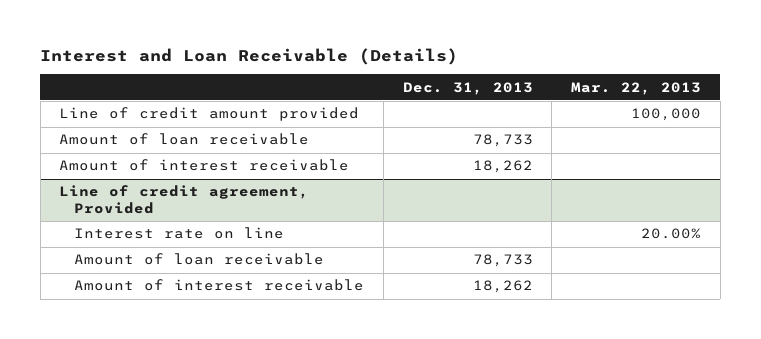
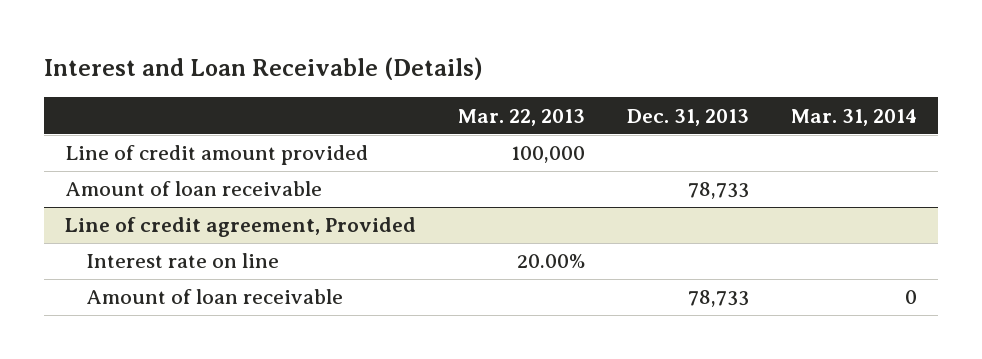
- | Dec. 31, 2013 | Mar. 22, 2013
+ | Mar. 22, 2013 | Dec. 31, 2013 | Mar. 31, 2014
- Amount of interest receivable | 18,262 |
@ Line of credit agreement, Provided
- Amount of interest receivable | 18,262 |

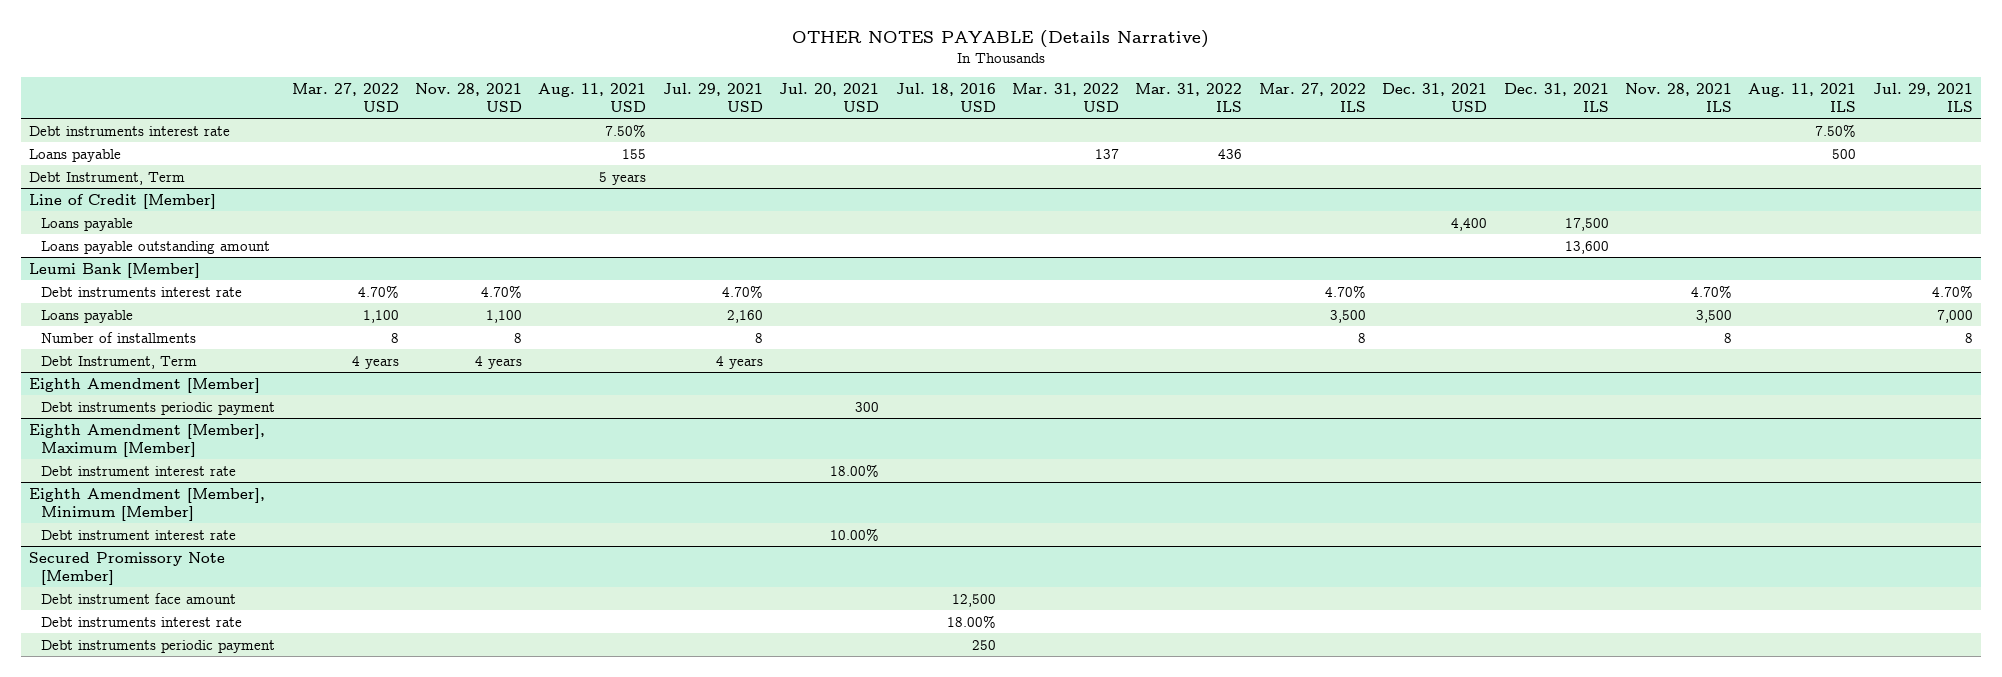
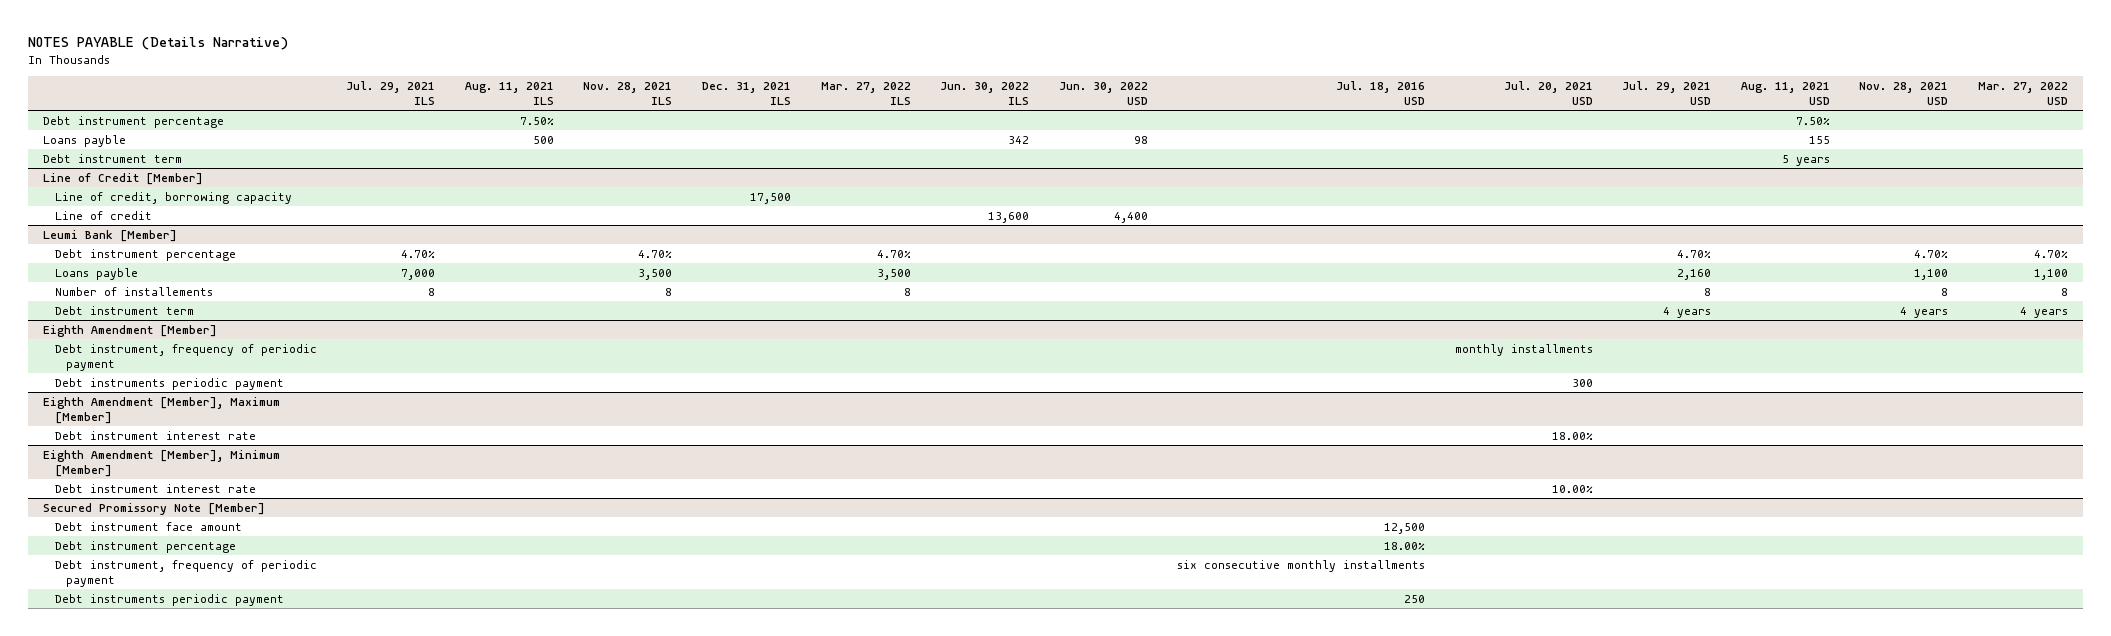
- OTHER NOTES PAYABLE (Details Narrative)
+ NOTES PAYABLE (Details Narrative)
- | Mar. 27, 2022 USD | Nov. 28, 2021 USD | Aug. 11, 2021 USD | Jul. 29, 2021 USD | Jul. 20, 2021 USD | Jul. 18, 2016 USD | Mar. 31, 2022 USD | Mar. 31, 2022 ILS | Mar. 27, 2022 ILS | Dec. 31, 2021 USD | Dec. 31, 2021 ILS | Nov. 28, 2021 ILS | Aug. 11, 2021 ILS | Jul. 29, 2021 ILS
+ | Jul. 29, 2021 ILS | Aug. 11, 2021 ILS | Nov. 28, 2021 ILS | Dec. 31, 2021 ILS | Mar. 27, 2022 ILS | Jun. 30, 2022 ILS | Jun. 30, 2022 USD | Jul. 18, 2016 USD | Jul. 20, 2021 USD | Jul. 29, 2021 USD | Aug. 11, 2021 USD | Nov. 28, 2021 USD | Mar. 27, 2022 USD
- Debt instruments interest rate | | | 7.50% | | | | | | | | | | 7.50% |
- Loans payable | | | 155 | | | | 137 | 436 | | | | | 500 |
- Debt Instrument, Term | | | 5 years | | | | | | | | | | |
+ Debt instrument percentage | | 7.50% | | | | | | | | | 7.50% | |
+ Loans payble | | 500 | | | | 342 | 98 | | | | 155 | |
+ Debt instrument term | | | | | | | | | | | 5 years | |
@ Line of Credit [Member]
- Loans payable | | | | | | | | | | 4,400 | 17,500 | | |
- Loans payable outstanding amount | | | | | | | | | | | 13,600 | | |
+ Line of credit, borrowing capacity | | | | 17,500 | | | | | | | | |
+ Line of credit | | | | | | 13,600 | 4,400 | | | | | |
@ Leumi Bank [Member]
- Debt instruments interest rate | 4.70% | 4.70% | | 4.70% | | | | | 4.70% | | | 4.70% | | 4.70%
- Loans payable | 1,100 | 1,100 | | 2,160 | | | | | 3,500 | | | 3,500 | | 7,000
- Number of installments | 8 | 8 | | 8 | | | | | 8 | | | 8 | | 8
- Debt Instrument, Term | 4 years | 4 years | | 4 years | | | | | | | | | |
+ Debt instrument percentage | 4.70% | | 4.70% | | 4.70% | | | | | 4.70% | | 4.70% | 4.70%
+ Loans payble | 7,000 | | 3,500 | | 3,500 | | | | | 2,160 | | 1,100 | 1,100
+ Number of installements | 8 | | 8 | | 8 | | | | | 8 | | 8 | 8
+ Debt instrument term | | | | | | | | | | 4 years | | 4 years | 4 years
@ Eighth Amendment [Member]
+ Debt instrument, frequency of periodic payment | | | | | | | | | monthly installments | | | |
@ Secured Promissory Note [Member]
- Debt instruments interest rate | | | | | | 18.00% | | | | | | | |
+ Debt instrument percentage | | | | | | | | 18.00% | | | | |
+ Debt instrument, frequency of periodic payment | | | | | | | | six consecutive monthly installments | | | | |

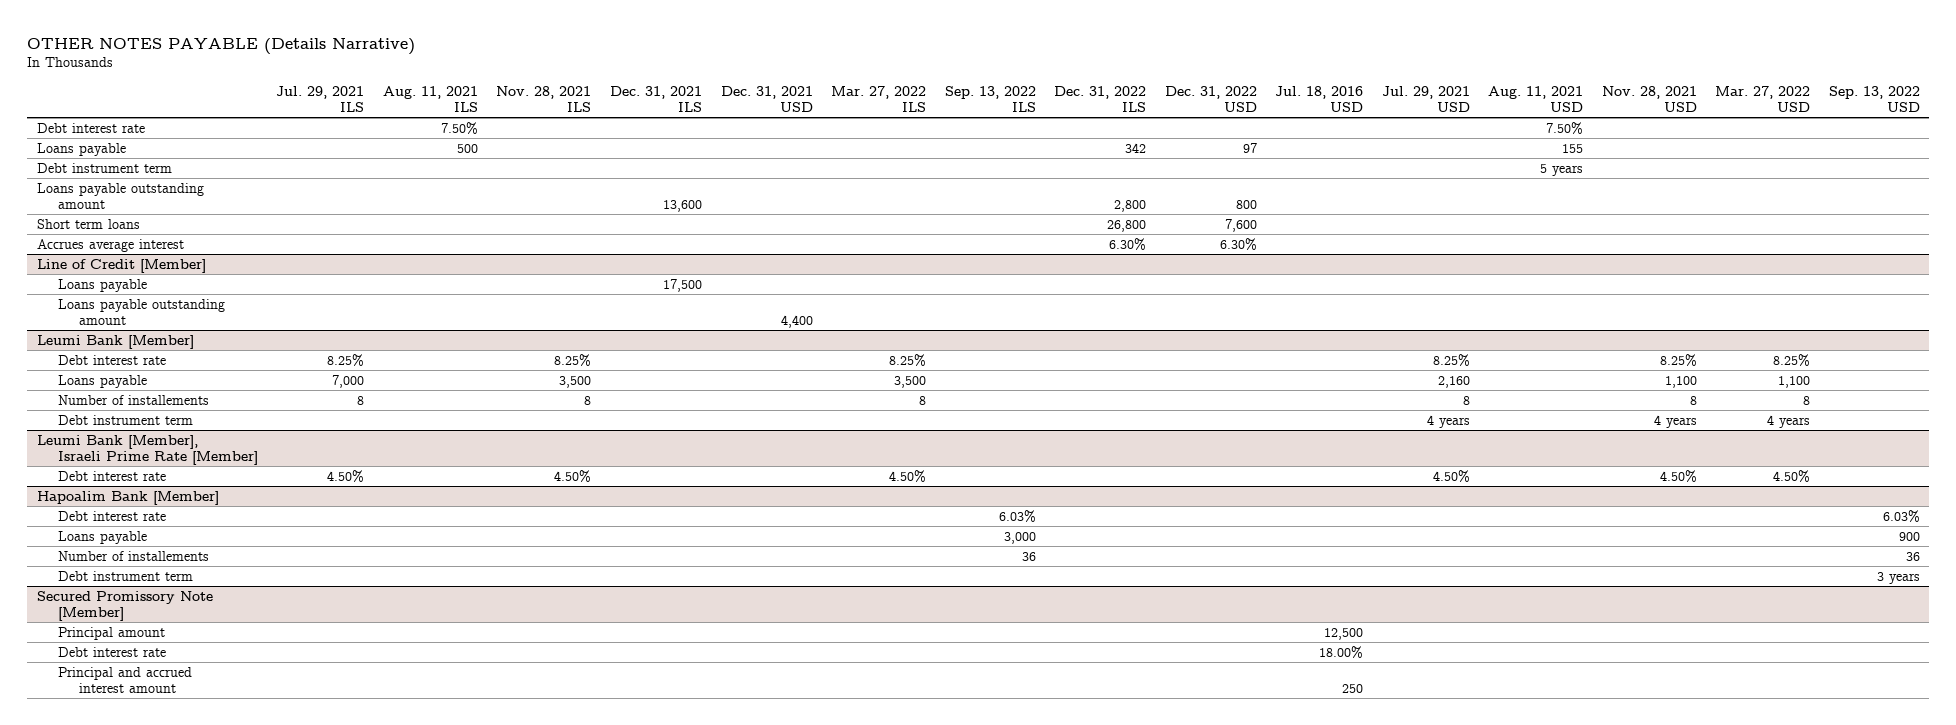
- NOTES PAYABLE (Details Narrative)
+ OTHER NOTES PAYABLE (Details Narrative)
- | Jul. 29, 2021 ILS | Aug. 11, 2021 ILS | Nov. 28, 2021 ILS | Dec. 31, 2021 ILS | Mar. 27, 2022 ILS | Jun. 30, 2022 ILS | Jun. 30, 2022 USD | Jul. 18, 2016 USD | Jul. 20, 2021 USD | Jul. 29, 2021 USD | Aug. 11, 2021 USD | Nov. 28, 2021 USD | Mar. 27, 2022 USD
+ | Jul. 29, 2021 ILS | Aug. 11, 2021 ILS | Nov. 28, 2021 ILS | Dec. 31, 2021 ILS | Dec. 31, 2021 USD | Mar. 27, 2022 ILS | Sep. 13, 2022 ILS | Dec. 31, 2022 ILS | Dec. 31, 2022 USD | Jul. 18, 2016 USD | Jul. 29, 2021 USD | Aug. 11, 2021 USD | Nov. 28, 2021 USD | Mar. 27, 2022 USD | Sep. 13, 2022 USD
- Debt instrument percentage | | 7.50% | | | | | | | | | 7.50% | |
- Loans payble | | 500 | | | | 342 | 98 | | | | 155 | |
+ Debt interest rate | | 7.50% | | | | | | | | | | 7.50% | | |
+ Loans payable | | 500 | | | | | | 342 | 97 | | | 155 | | |
+ Loans payable outstanding amount | | | | 13,600 | | | | 2,800 | 800 | | | | | |
+ Short term loans | | | | | | | | 26,800 | 7,600 | | | | | |
+ Accrues average interest | | | | | | | | 6.30% | 6.30% | | | | | |
@ Line of Credit [Member]
- Line of credit, borrowing capacity | | | | 17,500 | | | | | | | | |
- Line of credit | | | | | | 13,600 | 4,400 | | | | | |
+ Loans payable | | | | 17,500 | | | | | | | | | | |
+ Loans payable outstanding amount | | | | | 4,400 | | | | | | | | | |
@ Leumi Bank [Member]
- Debt instrument percentage | 4.70% | | 4.70% | | 4.70% | | | | | 4.70% | | 4.70% | 4.70%
- Loans payble | 7,000 | | 3,500 | | 3,500 | | | | | 2,160 | | 1,100 | 1,100
+ Debt interest rate | 8.25% | | 8.25% | | | 8.25% | | | | | 8.25% | | 8.25% | 8.25% |
+ Loans payable | 7,000 | | 3,500 | | | 3,500 | | | | | 2,160 | | 1,100 | 1,100 |
- Eighth Amendment [Member]
- Debt instrument, frequency of periodic payment | | | | | | | | | monthly installments | | | |
- Debt instruments periodic payment | | | | | | | | | 300 | | | |
- Eighth Amendment [Member], Maximum [Member]
- Debt instrument interest rate | | | | | | | | | 18.00% | | | |
- Eighth Amendment [Member], Minimum [Member]
- Debt instrument interest rate | | | | | | | | | 10.00% | | | |
+ Leumi Bank [Member], Israeli Prime Rate [Member]
+ Debt interest rate | 4.50% | | 4.50% | | | 4.50% | | | | | 4.50% | | 4.50% | 4.50% |
+ Hapoalim Bank [Member]
+ Debt interest rate | | | | | | | 6.03% | | | | | | | | 6.03%
+ Loans payable | | | | | | | 3,000 | | | | | | | | 900
+ Number of installements | | | | | | | 36 | | | | | | | | 36
+ Debt instrument term | | | | | | | | | | | | | | | 3 years
@ Secured Promissory Note [Member]
- Debt instrument face amount | | | | | | | | 12,500 | | | | |
- Debt instrument percentage | | | | | | | | 18.00% | | | | |
- Debt instrument, frequency of periodic payment | | | | | | | | six consecutive monthly installments | | | | |
- Debt instruments periodic payment | | | | | | | | 250 | | | | |
+ Principal amount | | | | | | | | | | 12,500 | | | | |
+ Debt interest rate | | | | | | | | | | 18.00% | | | | |
+ Principal and accrued interest amount | | | | | | | | | | 250 | | | | |

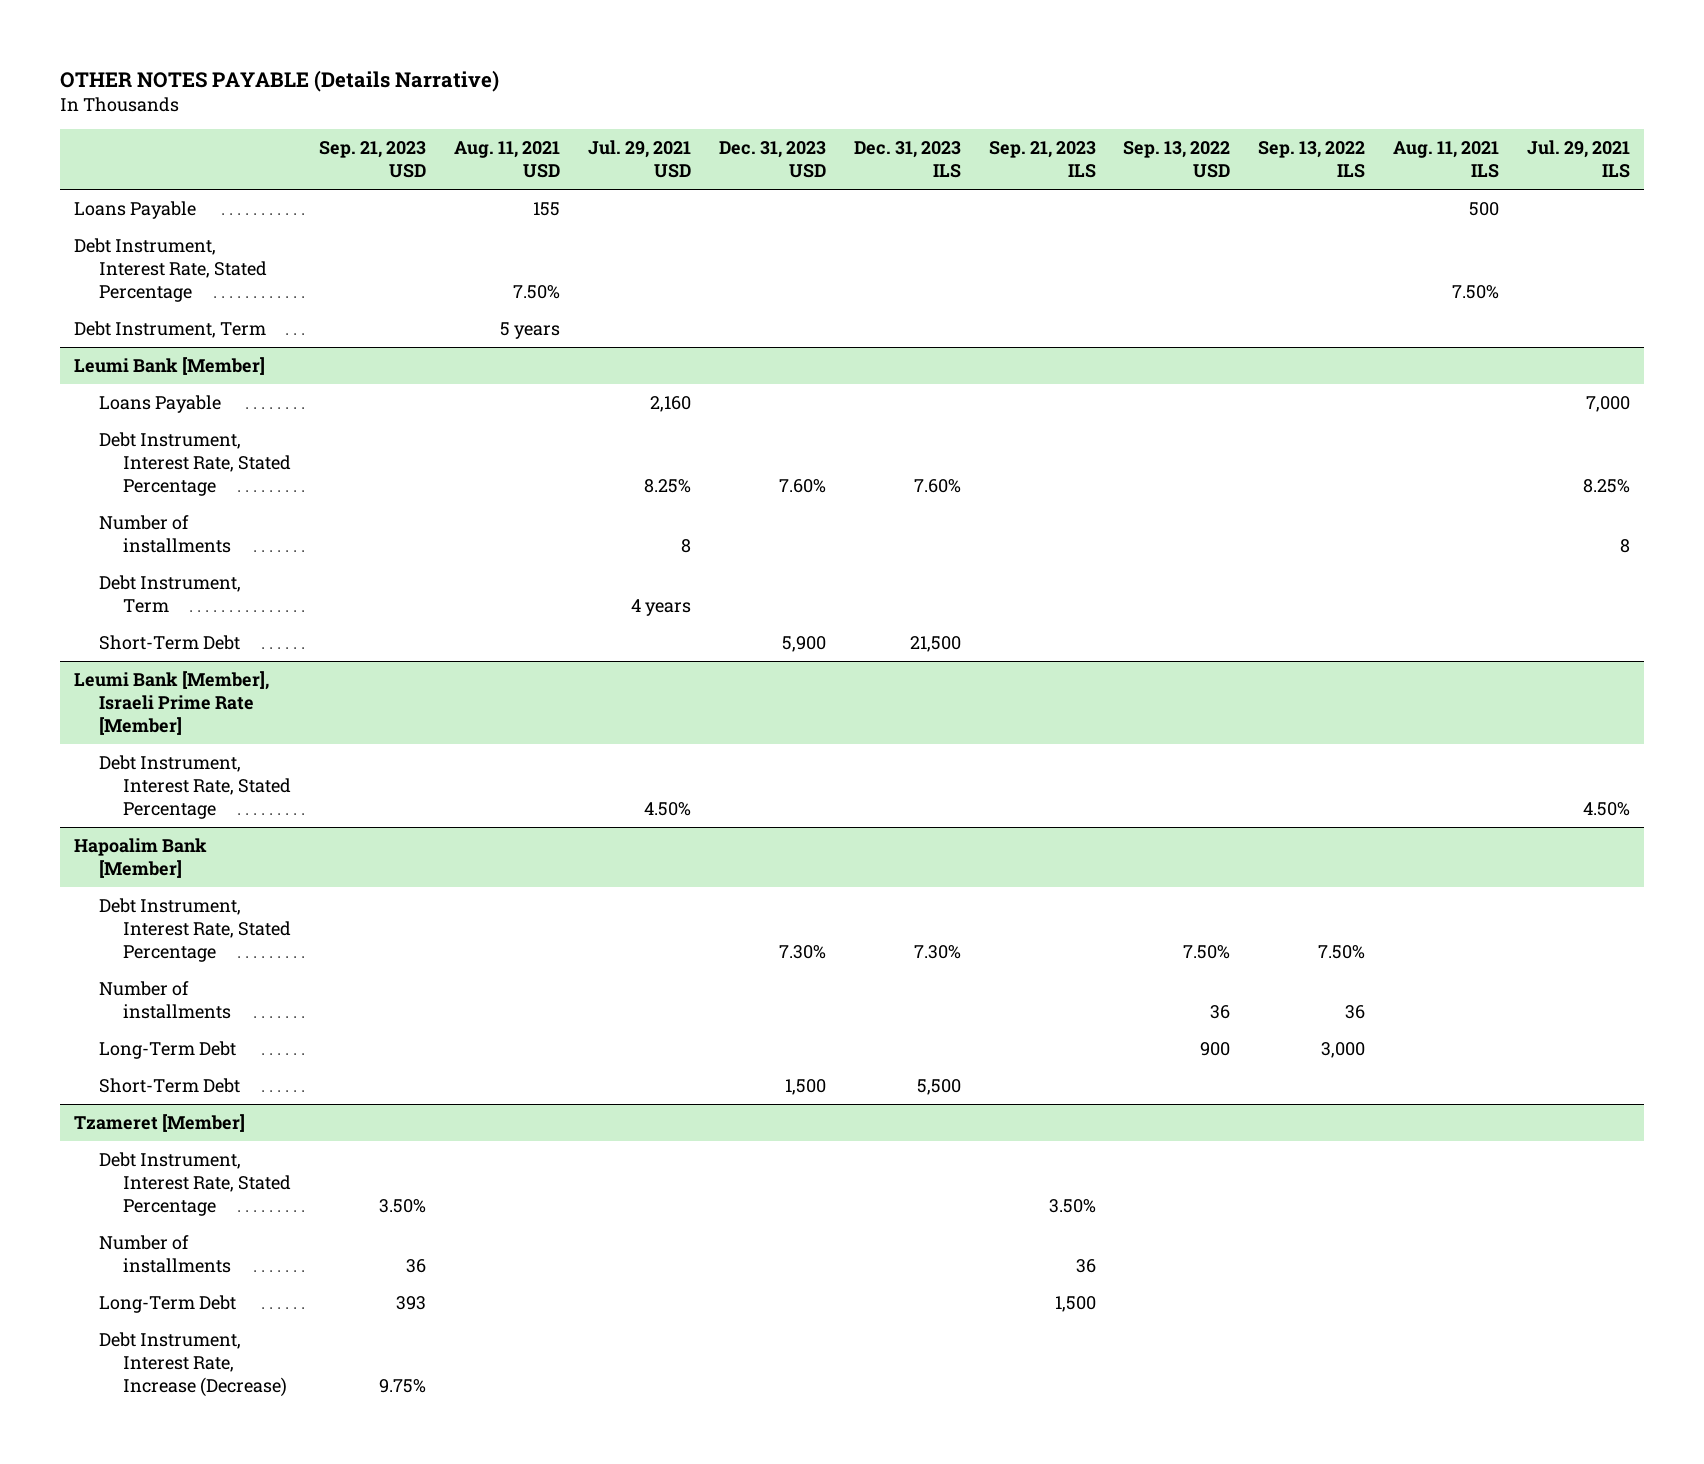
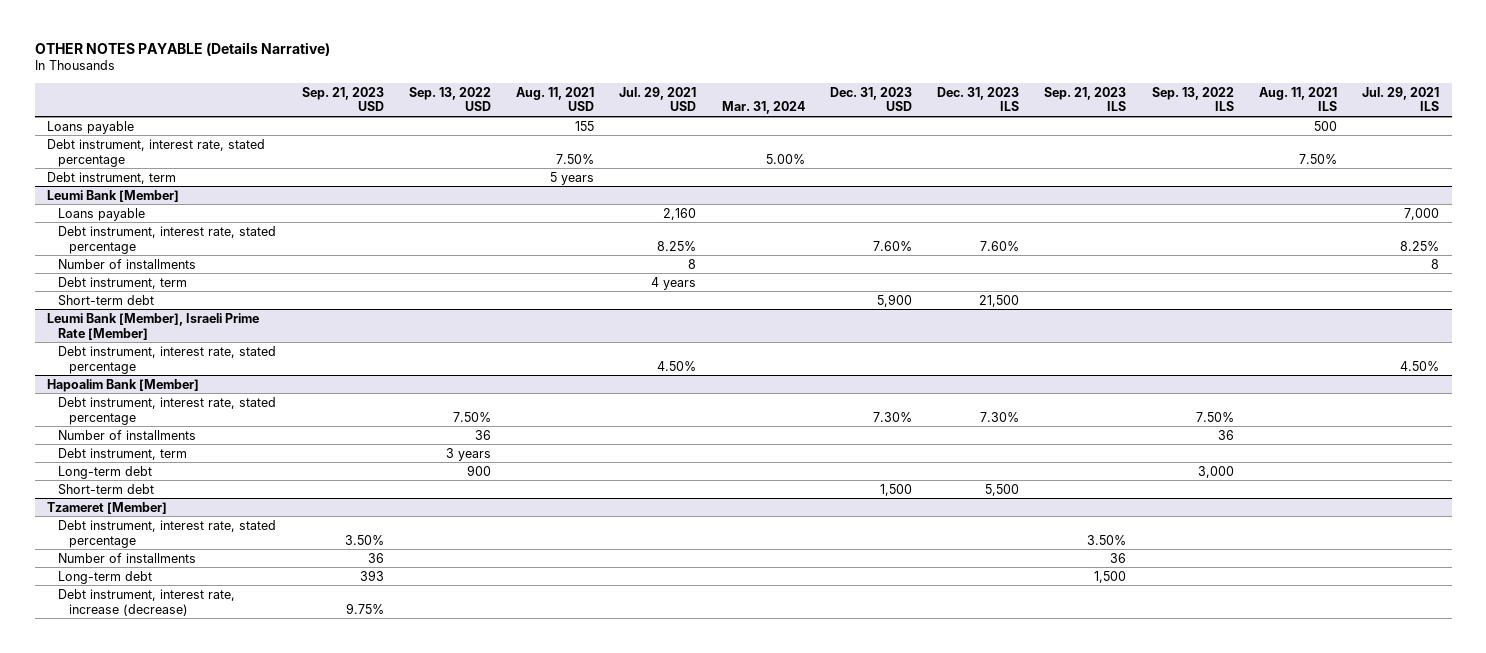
- | Sep. 21, 2023 USD | Aug. 11, 2021 USD | Jul. 29, 2021 USD | Dec. 31, 2023 USD | Dec. 31, 2023 ILS | Sep. 21, 2023 ILS | Sep. 13, 2022 USD | Sep. 13, 2022 ILS | Aug. 11, 2021 ILS | Jul. 29, 2021 ILS
+ | Sep. 21, 2023 USD | Sep. 13, 2022 USD | Aug. 11, 2021 USD | Jul. 29, 2021 USD | Mar. 31, 2024 | Dec. 31, 2023 USD | Dec. 31, 2023 ILS | Sep. 21, 2023 ILS | Sep. 13, 2022 ILS | Aug. 11, 2021 ILS | Jul. 29, 2021 ILS
- Loans Payable | | 155 | | | | | | | 500 |
- Debt Instrument, Interest Rate, Stated Percentage | | 7.50% | | | | | | | 7.50% |
- Debt Instrument, Term | | 5 years | | | | | | | |
+ Loans payable | | | 155 | | | | | | | 500 |
+ Debt instrument, interest rate, stated percentage | | | 7.50% | | 5.00% | | | | | 7.50% |
+ Debt instrument, term | | | 5 years | | | | | | | |
@ Leumi Bank [Member]
- Loans Payable | | | 2,160 | | | | | | | 7,000
- Debt Instrument, Interest Rate, Stated Percentage | | | 8.25% | 7.60% | 7.60% | | | | | 8.25%
+ Loans payable | | | | 2,160 | | | | | | | 7,000
+ Debt instrument, interest rate, stated percentage | | | | 8.25% | | 7.60% | 7.60% | | | | 8.25%
- Debt Instrument, Term | | | 4 years | | | | | | |
- Short-Term Debt | | | | 5,900 | 21,500 | | | | |
+ Debt instrument, term | | | | 4 years | | | | | | |
+ Short-term debt | | | | | | 5,900 | 21,500 | | | |
@ Leumi Bank [Member], Israeli Prime Rate [Member]
- Debt Instrument, Interest Rate, Stated Percentage | | | 4.50% | | | | | | | 4.50%
+ Debt instrument, interest rate, stated percentage | | | | 4.50% | | | | | | | 4.50%
@ Hapoalim Bank [Member]
- Debt Instrument, Interest Rate, Stated Percentage | | | | 7.30% | 7.30% | | 7.50% | 7.50% | |
+ Debt instrument, interest rate, stated percentage | | 7.50% | | | | 7.30% | 7.30% | | 7.50% | |
- Long-Term Debt | | | | | | | 900 | 3,000 | |
- Short-Term Debt | | | | 1,500 | 5,500 | | | | |
+ Debt instrument, term | | 3 years | | | | | | | | |
+ Long-term debt | | 900 | | | | | | | 3,000 | |
+ Short-term debt | | | | | | 1,500 | 5,500 | | | |
@ Tzameret [Member]
- Debt Instrument, Interest Rate, Stated Percentage | 3.50% | | | | | 3.50% | | | |
+ Debt instrument, interest rate, stated percentage | 3.50% | | | | | | | 3.50% | | |
- Long-Term Debt | 393 | | | | | 1,500 | | | |
- Debt Instrument, Interest Rate, Increase (Decrease) | 9.75% | | | | | | | | |
+ Long-term debt | 393 | | | | | | | 1,500 | | |
+ Debt instrument, interest rate, increase (decrease) | 9.75% | | | | | | | | | |

